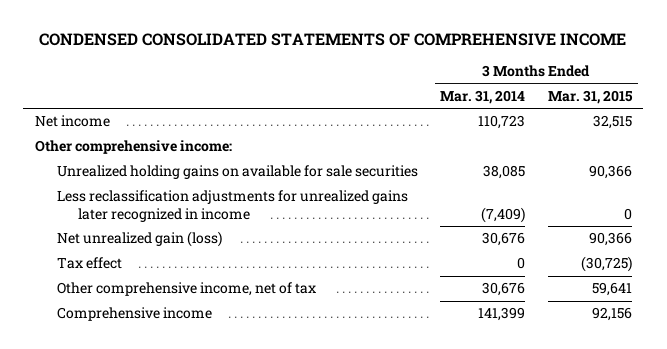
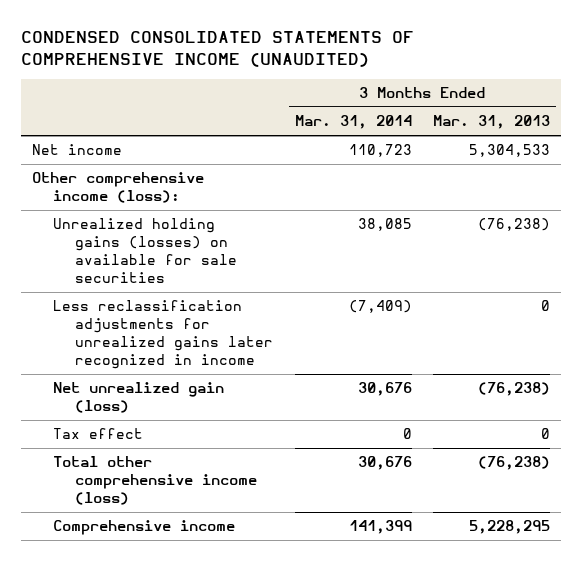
- CONDENSED CONSOLIDATED STATEMENTS OF COMPREHENSIVE INCOME
+ CONDENSED CONSOLIDATED STATEMENTS OF COMPREHENSIVE INCOME (UNAUDITED)
- | 3 Months Ended Mar. 31, 2014 | 3 Months Ended Mar. 31, 2015
+ | 3 Months Ended Mar. 31, 2014 | 3 Months Ended Mar. 31, 2013
- Other comprehensive income:
- Unrealized holding gains on available for sale securities | 38,085 | 90,366
+ Other comprehensive income (loss):
+ Unrealized holding gains (losses) on available for sale securities | 38,085 | (76,238)
- Other comprehensive income, net of tax | 30,676 | 59,641
+ Total other comprehensive income (loss) | 30,676 | (76,238)

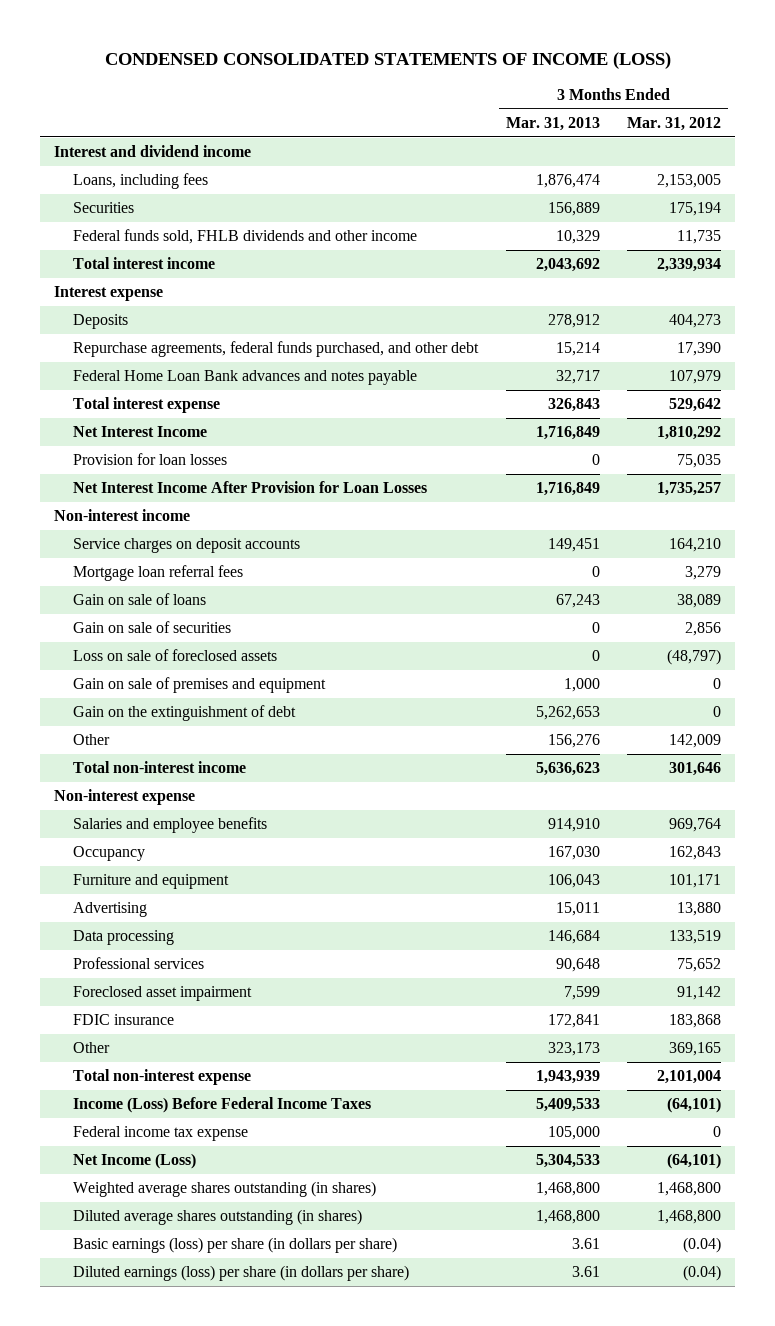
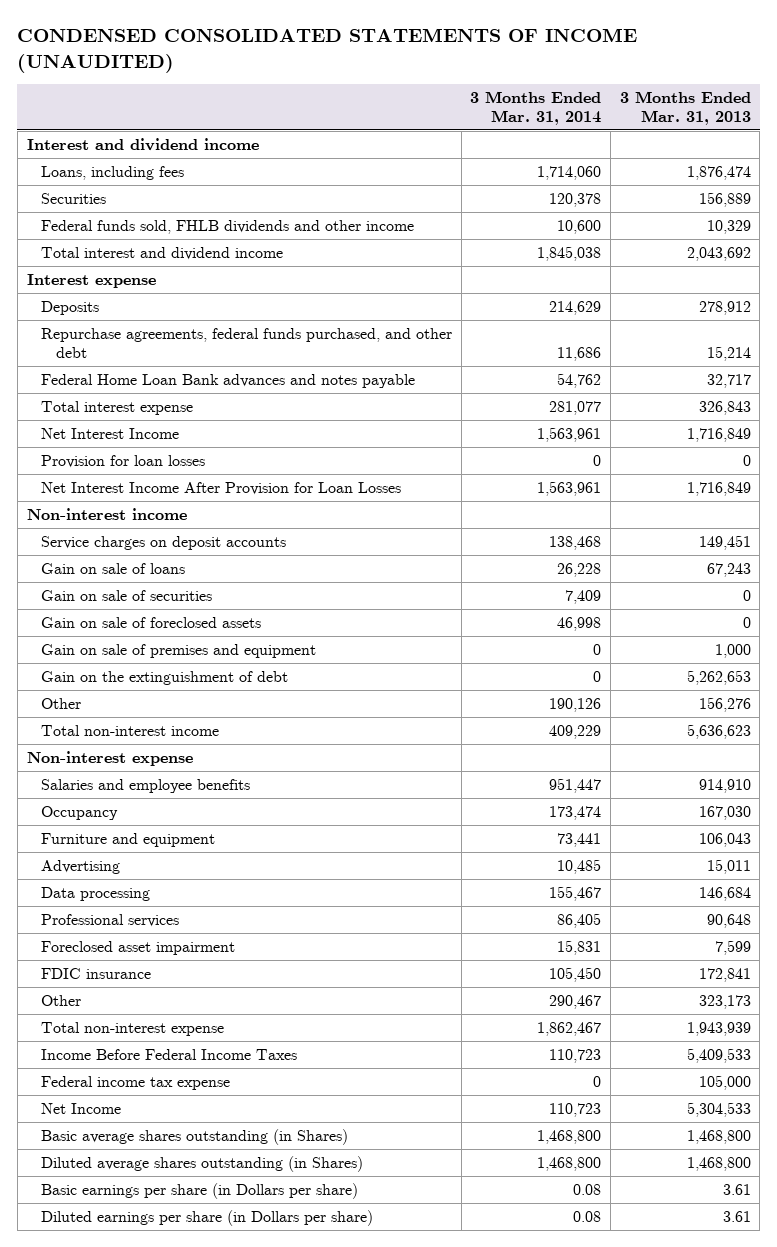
- CONDENSED CONSOLIDATED STATEMENTS OF INCOME (LOSS)
+ CONDENSED CONSOLIDATED STATEMENTS OF INCOME (UNAUDITED)
- | 3 Months Ended Mar. 31, 2013 | 3 Months Ended Mar. 31, 2012
+ | 3 Months Ended Mar. 31, 2014 | 3 Months Ended Mar. 31, 2013
- Total interest income | 2,043,692 | 2,339,934
+ Total interest and dividend income | 1,845,038 | 2,043,692
- Mortgage loan referral fees | 0 | 3,279
- Loss on sale of foreclosed assets | 0 | (48,797)
+ Gain on sale of foreclosed assets | 46,998 | 0
- Income (Loss) Before Federal Income Taxes | 5,409,533 | (64,101)
+ Income Before Federal Income Taxes | 110,723 | 5,409,533
- Net Income (Loss) | 5,304,533 | (64,101)
- Weighted average shares outstanding (in shares) | 1,468,800 | 1,468,800
- Diluted average shares outstanding (in shares) | 1,468,800 | 1,468,800
- Basic earnings (loss) per share (in dollars per share) | 3.61 | (0.04)
- Diluted earnings (loss) per share (in dollars per share) | 3.61 | (0.04)
+ Net Income | 110,723 | 5,304,533
+ Basic average shares outstanding (in Shares) | 1,468,800 | 1,468,800
+ Diluted average shares outstanding (in Shares) | 1,468,800 | 1,468,800
+ Basic earnings per share (in Dollars per share) | 0.08 | 3.61
+ Diluted earnings per share (in Dollars per share) | 0.08 | 3.61

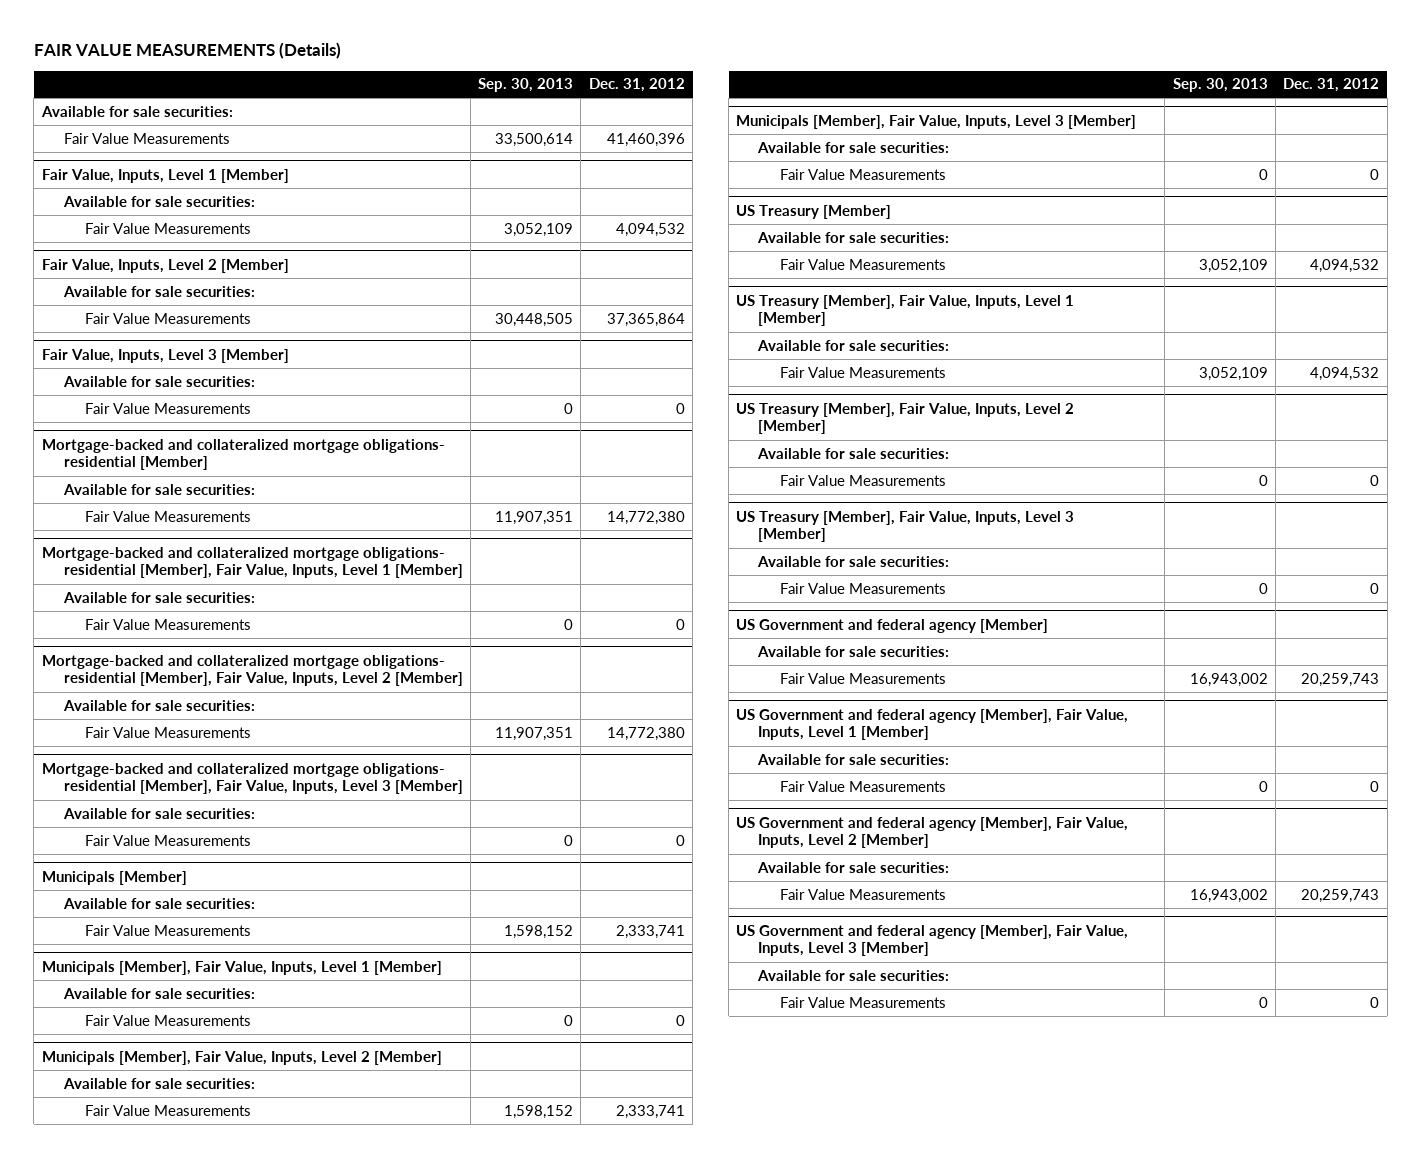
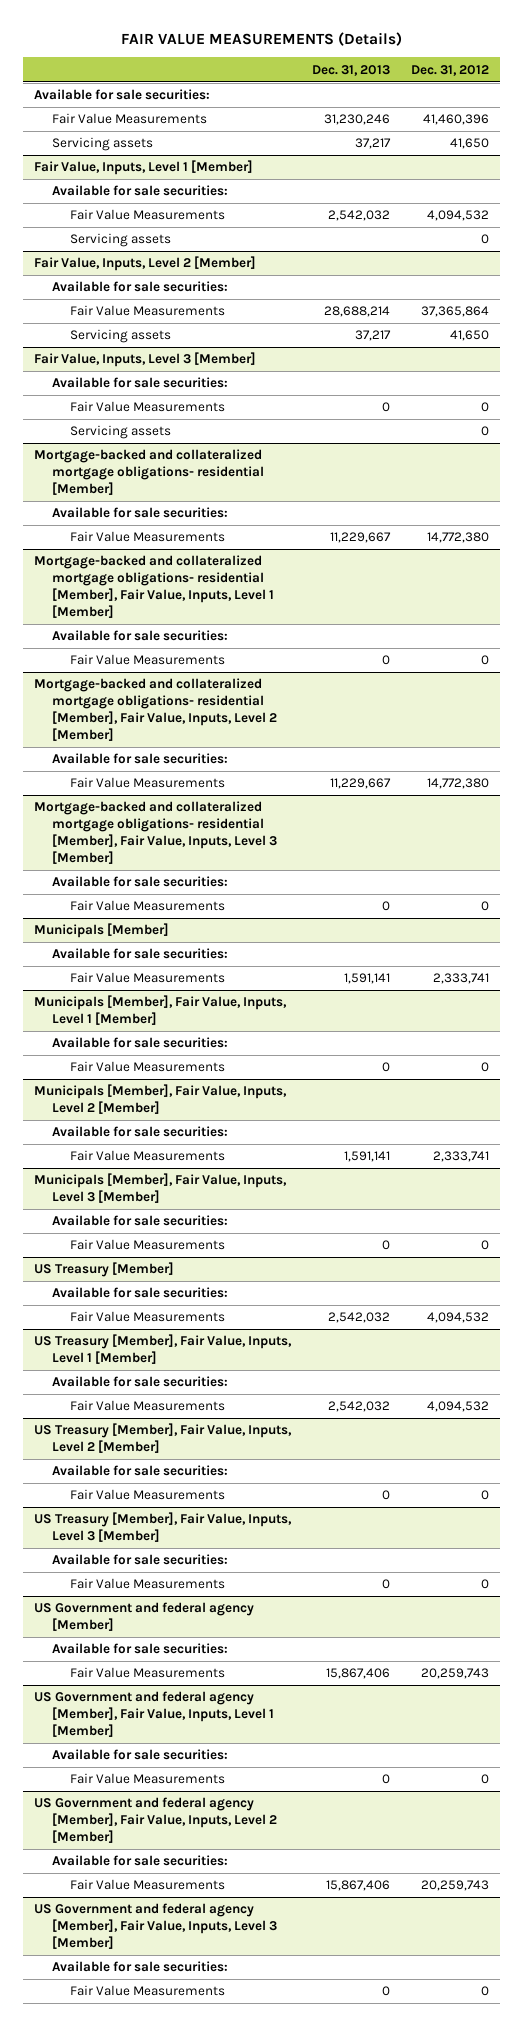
- | Sep. 30, 2013 | Dec. 31, 2012
+ | Dec. 31, 2013 | Dec. 31, 2012
+ Servicing assets | 37,217 | 41,650
@ Fair Value, Inputs, Level 1 [Member]
+ Servicing assets | | 0
@ Fair Value, Inputs, Level 2 [Member]
+ Servicing assets | 37,217 | 41,650
@ Fair Value, Inputs, Level 3 [Member]
+ Servicing assets | | 0

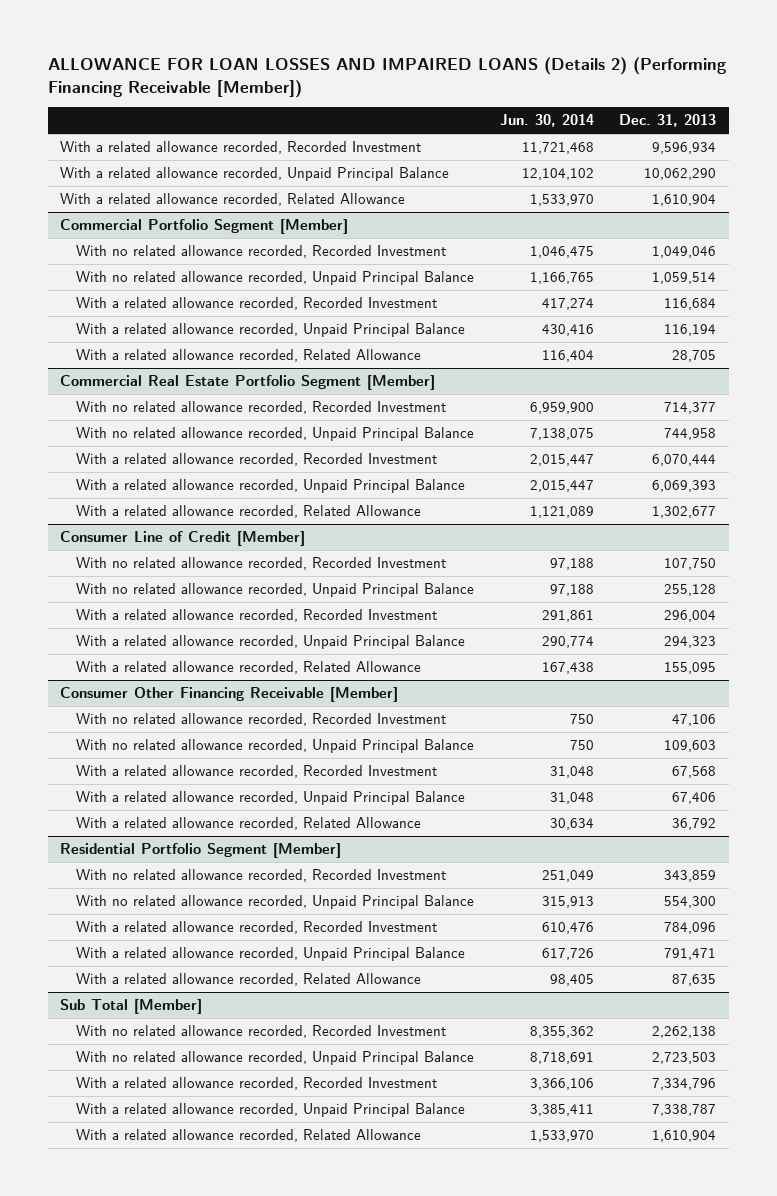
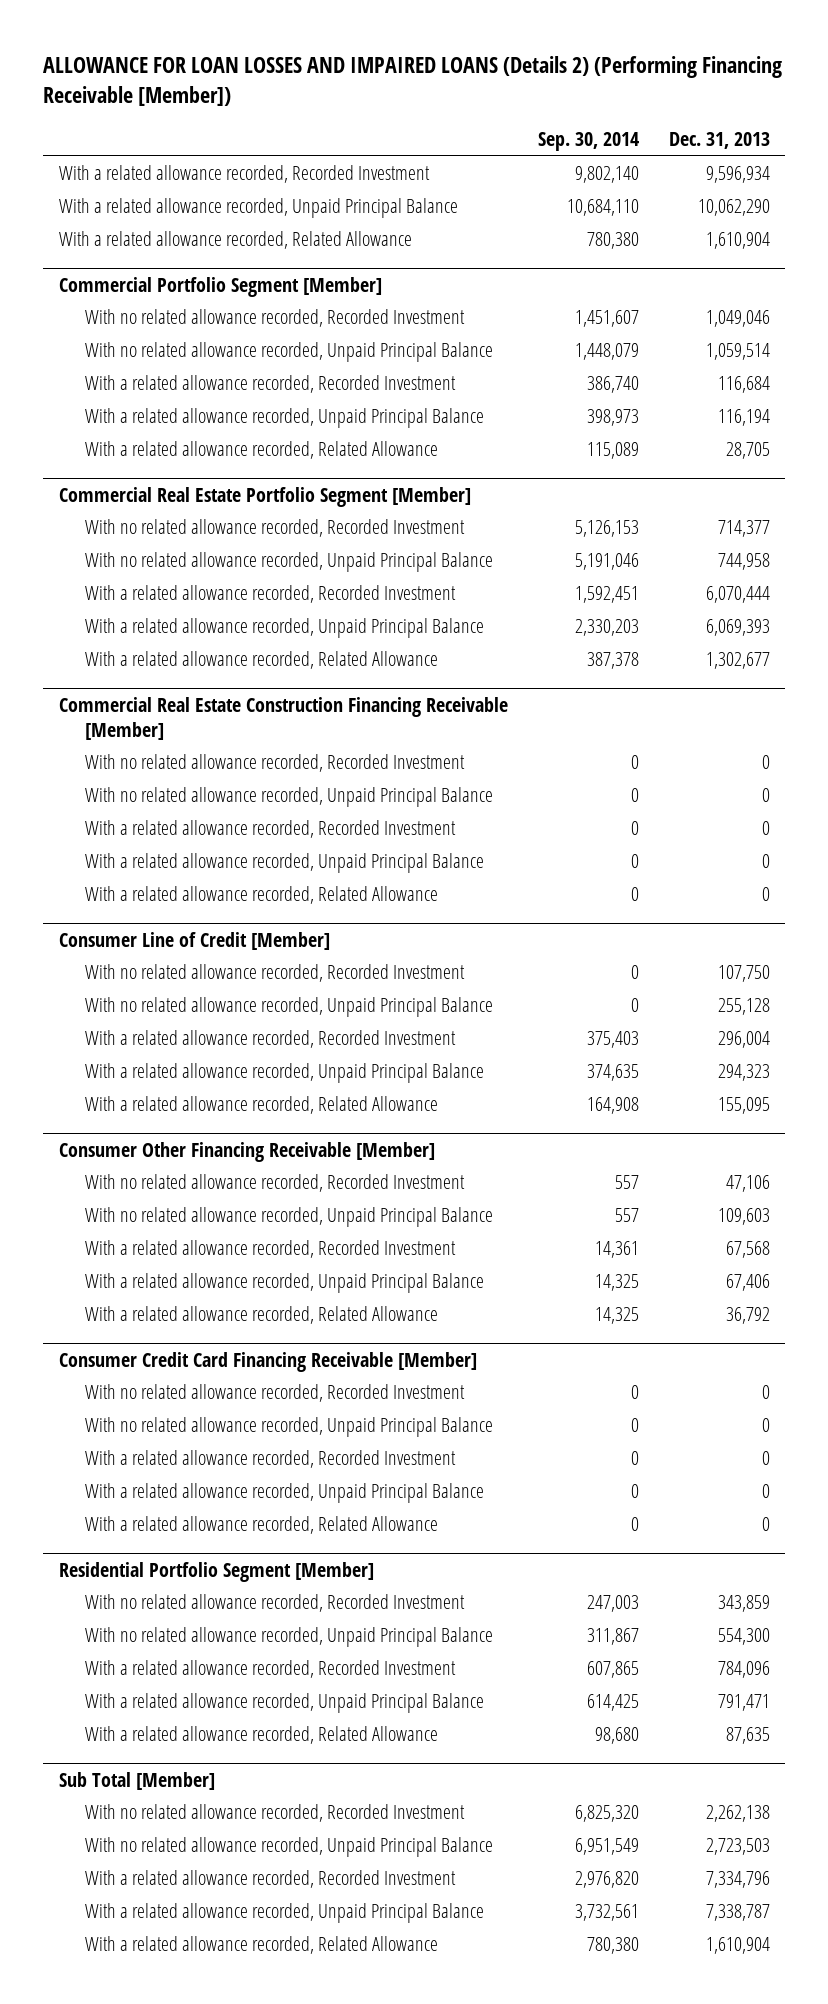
- | Jun. 30, 2014 | Dec. 31, 2013
+ | Sep. 30, 2014 | Dec. 31, 2013
+ Commercial Real Estate Construction Financing Receivable [Member]
+ With no related allowance recorded, Recorded Investment | 0 | 0
+ With no related allowance recorded, Unpaid Principal Balance | 0 | 0
+ With a related allowance recorded, Recorded Investment | 0 | 0
+ With a related allowance recorded, Unpaid Principal Balance | 0 | 0
+ With a related allowance recorded, Related Allowance | 0 | 0
+ Consumer Credit Card Financing Receivable [Member]
+ With no related allowance recorded, Recorded Investment | 0 | 0
+ With no related allowance recorded, Unpaid Principal Balance | 0 | 0
+ With a related allowance recorded, Recorded Investment | 0 | 0
+ With a related allowance recorded, Unpaid Principal Balance | 0 | 0
+ With a related allowance recorded, Related Allowance | 0 | 0

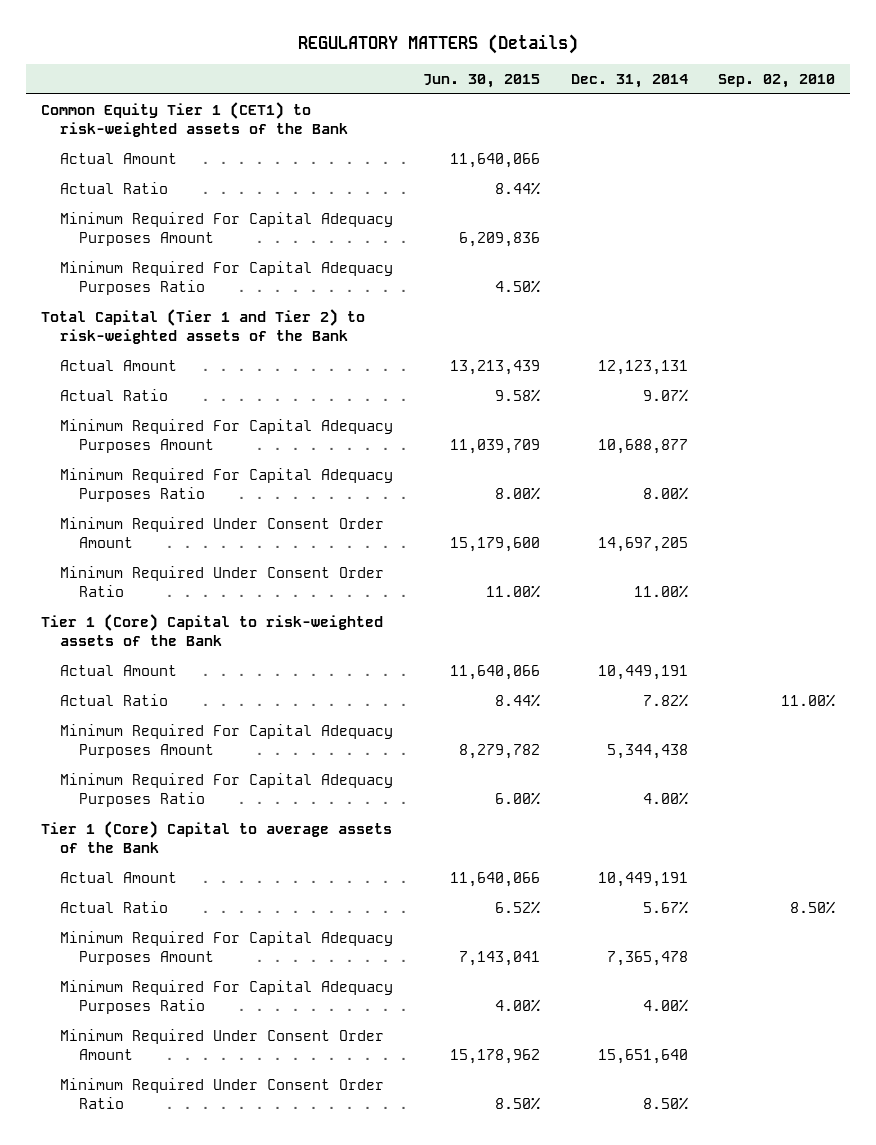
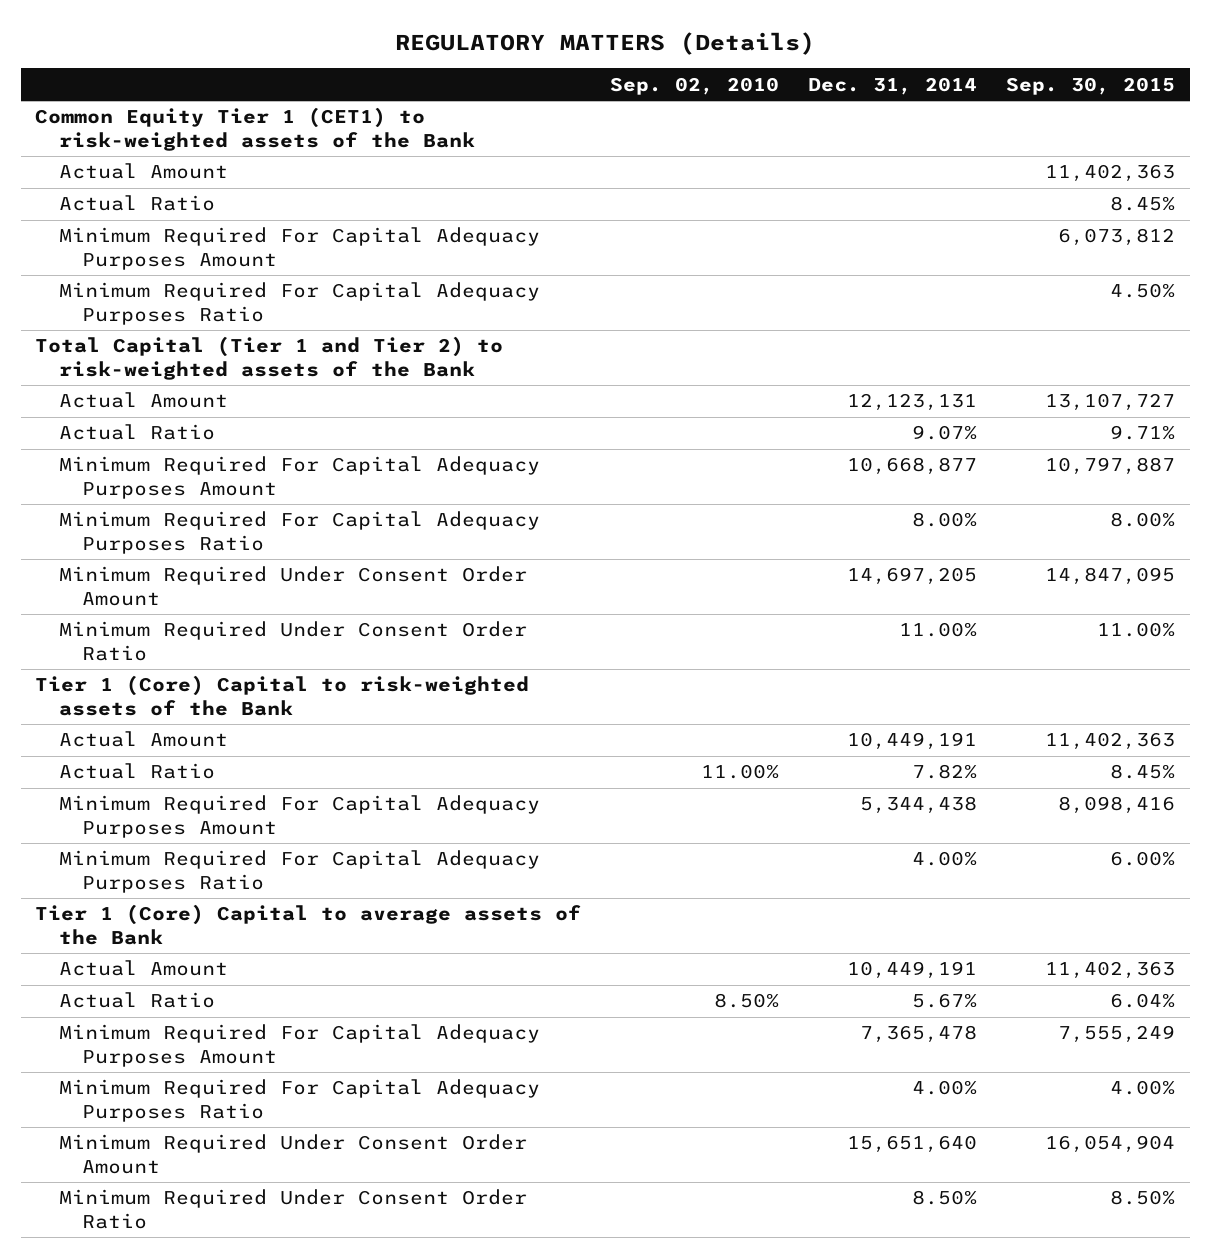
- | Jun. 30, 2015 | Dec. 31, 2014 | Sep. 02, 2010
+ | Sep. 02, 2010 | Dec. 31, 2014 | Sep. 30, 2015
- Minimum Required For Capital Adequacy Purposes Amount | 11,039,709 | 10,688,877 |
+ Minimum Required For Capital Adequacy Purposes Amount | | 10,668,877 | 10,797,887

